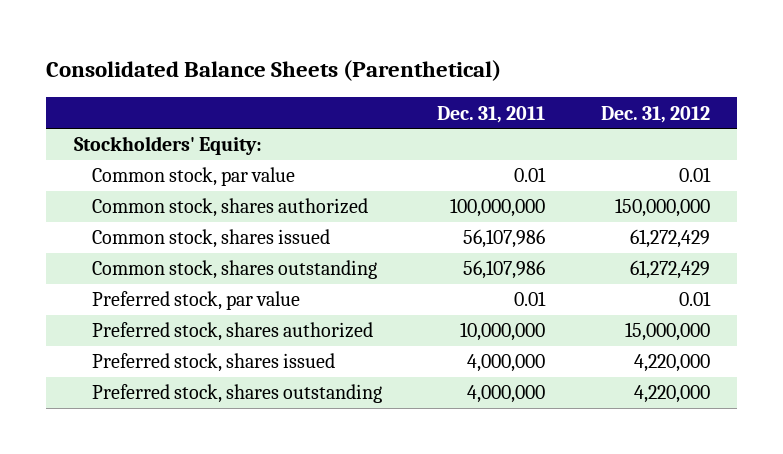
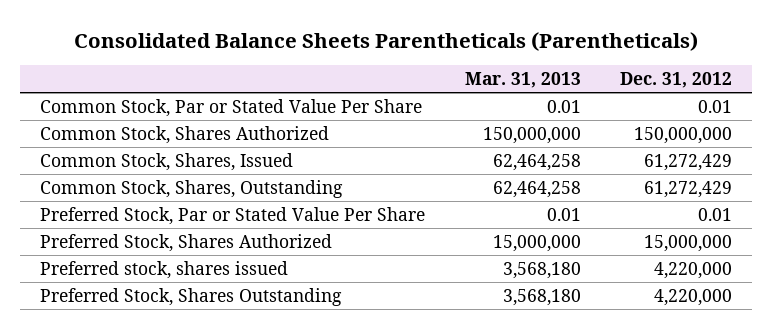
- Consolidated Balance Sheets (Parenthetical)
+ Consolidated Balance Sheets Parentheticals (Parentheticals)
- | Dec. 31, 2011 | Dec. 31, 2012
+ | Mar. 31, 2013 | Dec. 31, 2012
- Stockholders' Equity:
- Common stock, par value | 0.01 | 0.01
- Common stock, shares authorized | 100,000,000 | 150,000,000
- Common stock, shares issued | 56,107,986 | 61,272,429
- Common stock, shares outstanding | 56,107,986 | 61,272,429
- Preferred stock, par value | 0.01 | 0.01
- Preferred stock, shares authorized | 10,000,000 | 15,000,000
+ Common Stock, Par or Stated Value Per Share | 0.01 | 0.01
+ Common Stock, Shares Authorized | 150,000,000 | 150,000,000
+ Common Stock, Shares, Issued | 62,464,258 | 61,272,429
+ Common Stock, Shares, Outstanding | 62,464,258 | 61,272,429
+ Preferred Stock, Par or Stated Value Per Share | 0.01 | 0.01
+ Preferred Stock, Shares Authorized | 15,000,000 | 15,000,000
- Preferred stock, shares outstanding | 4,000,000 | 4,220,000
+ Preferred Stock, Shares Outstanding | 3,568,180 | 4,220,000

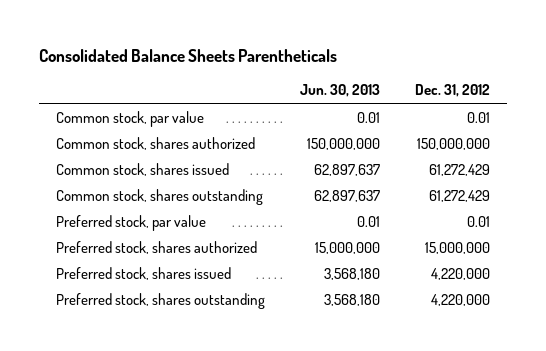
- Consolidated Balance Sheets Parentheticals (Parentheticals)
+ Consolidated Balance Sheets Parentheticals
- | Mar. 31, 2013 | Dec. 31, 2012
+ | Jun. 30, 2013 | Dec. 31, 2012
- Common Stock, Par or Stated Value Per Share | 0.01 | 0.01
- Common Stock, Shares Authorized | 150,000,000 | 150,000,000
- Common Stock, Shares, Issued | 62,464,258 | 61,272,429
- Common Stock, Shares, Outstanding | 62,464,258 | 61,272,429
- Preferred Stock, Par or Stated Value Per Share | 0.01 | 0.01
- Preferred Stock, Shares Authorized | 15,000,000 | 15,000,000
+ Common stock, par value | 0.01 | 0.01
+ Common stock, shares authorized | 150,000,000 | 150,000,000
+ Common stock, shares issued | 62,897,637 | 61,272,429
+ Common stock, shares outstanding | 62,897,637 | 61,272,429
+ Preferred stock, par value | 0.01 | 0.01
+ Preferred stock, shares authorized | 15,000,000 | 15,000,000
- Preferred Stock, Shares Outstanding | 3,568,180 | 4,220,000
+ Preferred stock, shares outstanding | 3,568,180 | 4,220,000

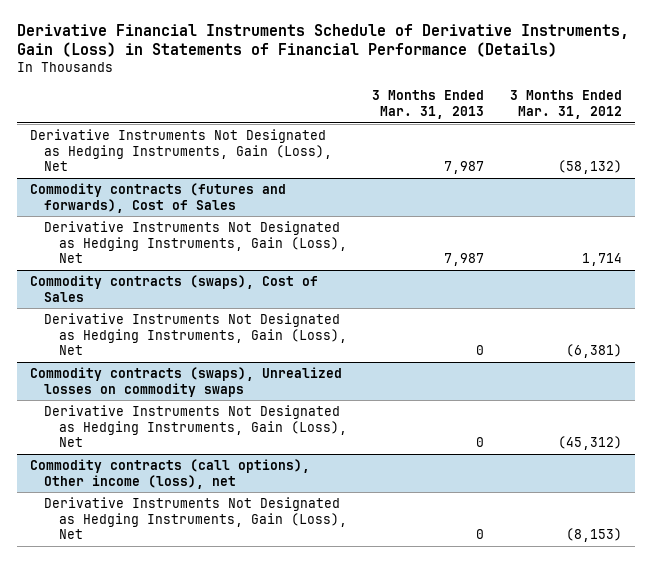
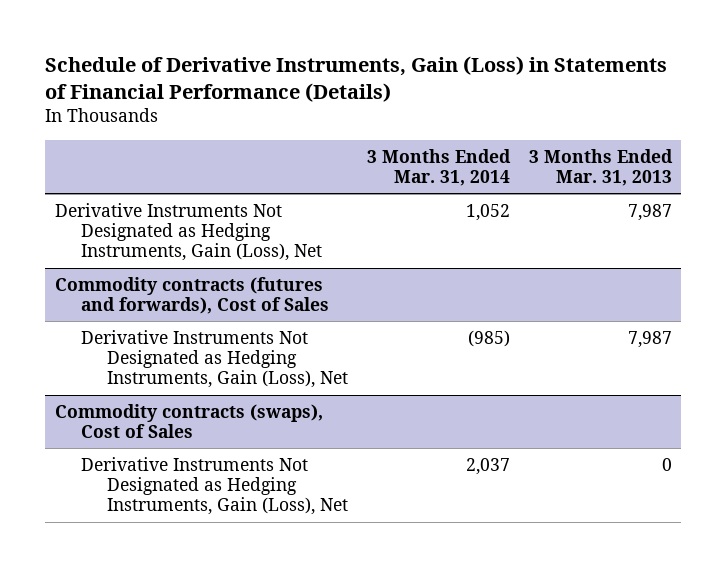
- Derivative Financial Instruments Schedule of Derivative Instruments, Gain (Loss) in Statements of Financial Performance (Details)
+ Schedule of Derivative Instruments, Gain (Loss) in Statements of Financial Performance (Details)
- | 3 Months Ended Mar. 31, 2013 | 3 Months Ended Mar. 31, 2012
+ | 3 Months Ended Mar. 31, 2014 | 3 Months Ended Mar. 31, 2013
- Commodity contracts (swaps), Unrealized losses on commodity swaps
- Derivative Instruments Not Designated as Hedging Instruments, Gain (Loss), Net | 0 | (45,312)
- Commodity contracts (call options), Other income (loss), net
- Derivative Instruments Not Designated as Hedging Instruments, Gain (Loss), Net | 0 | (8,153)

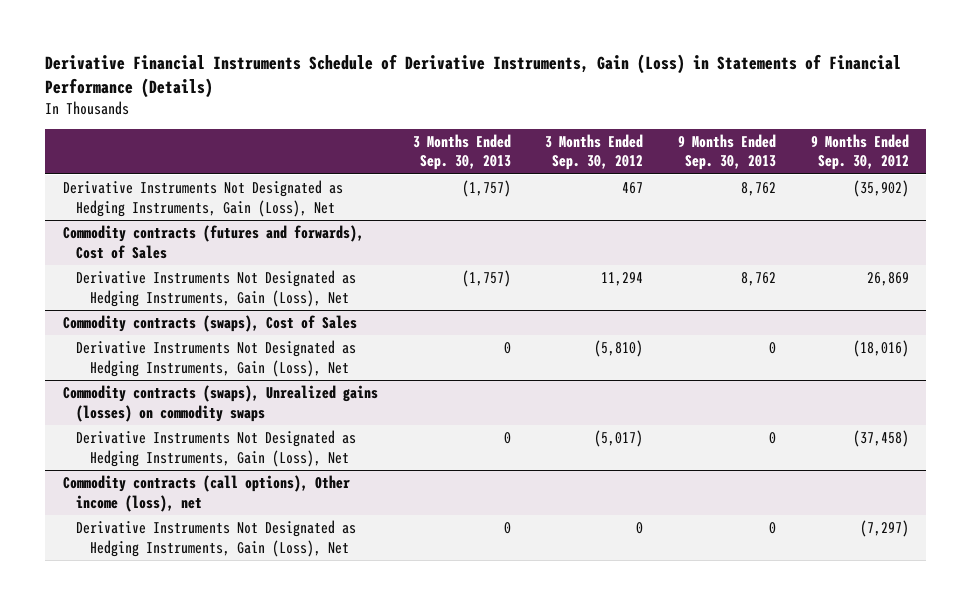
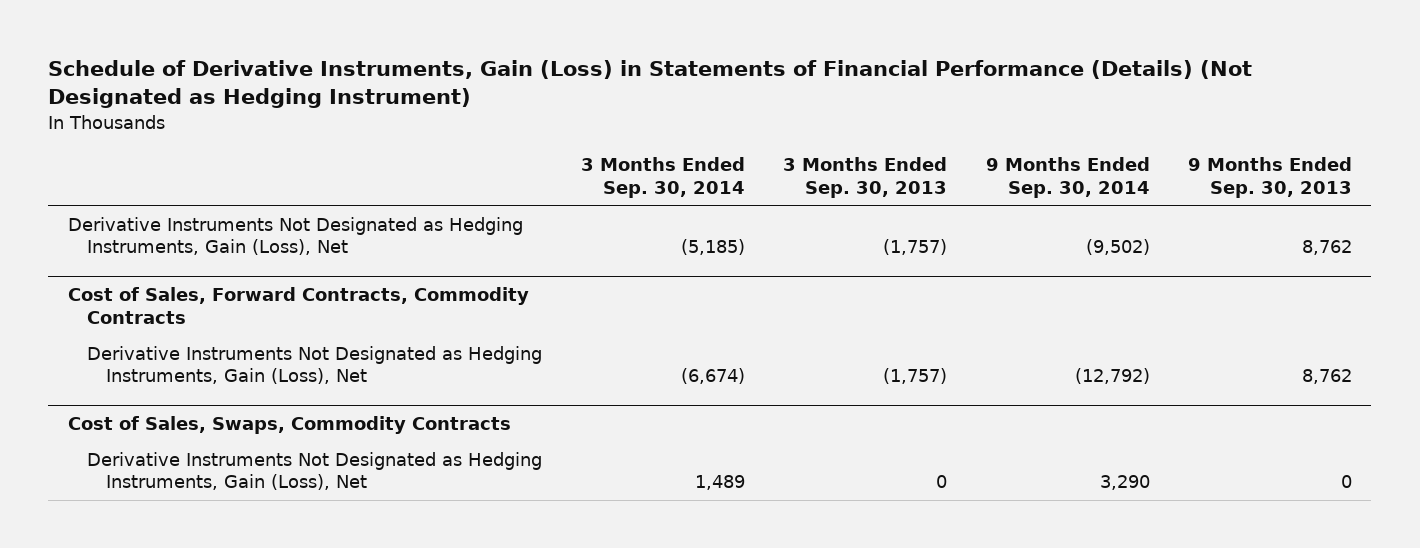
- Derivative Financial Instruments Schedule of Derivative Instruments, Gain (Loss) in Statements of Financial Performance (Details)
+ Schedule of Derivative Instruments, Gain (Loss) in Statements of Financial Performance (Details) (Not Designated as Hedging Instrument)
- | 3 Months Ended Sep. 30, 2013 | 3 Months Ended Sep. 30, 2012 | 9 Months Ended Sep. 30, 2013 | 9 Months Ended Sep. 30, 2012
+ | 3 Months Ended Sep. 30, 2014 | 3 Months Ended Sep. 30, 2013 | 9 Months Ended Sep. 30, 2014 | 9 Months Ended Sep. 30, 2013
- Commodity contracts (futures and forwards), Cost of Sales
+ Cost of Sales, Forward Contracts, Commodity Contracts
- Commodity contracts (swaps), Cost of Sales
- Derivative Instruments Not Designated as Hedging Instruments, Gain (Loss), Net | 0 | (5,810) | 0 | (18,016)
- Commodity contracts (swaps), Unrealized gains (losses) on commodity swaps
- Derivative Instruments Not Designated as Hedging Instruments, Gain (Loss), Net | 0 | (5,017) | 0 | (37,458)
- Commodity contracts (call options), Other income (loss), net
+ Cost of Sales, Swaps, Commodity Contracts

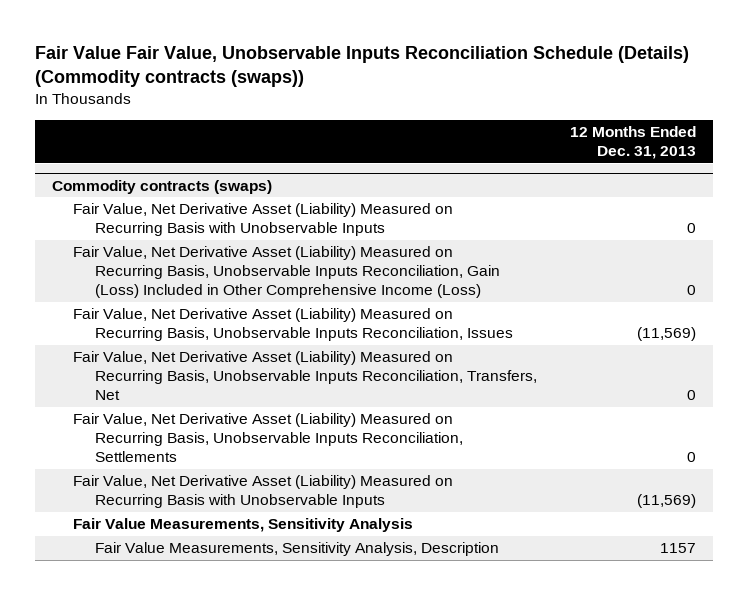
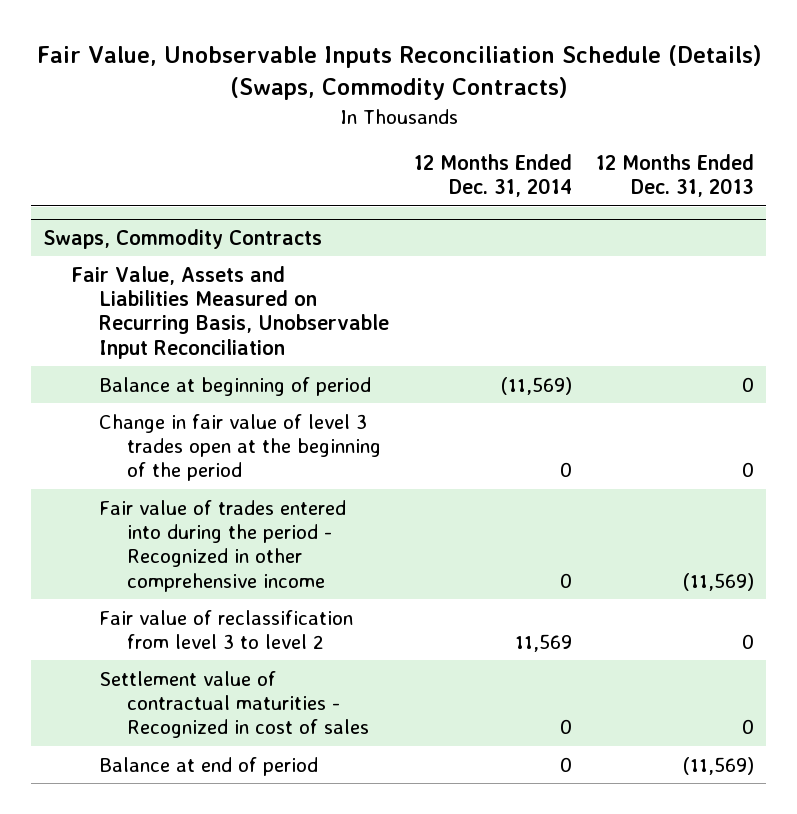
- Fair Value Fair Value, Unobservable Inputs Reconciliation Schedule (Details) (Commodity contracts (swaps))
+ Fair Value, Unobservable Inputs Reconciliation Schedule (Details) (Swaps, Commodity Contracts)
- | 12 Months Ended Dec. 31, 2013
+ | 12 Months Ended Dec. 31, 2014 | 12 Months Ended Dec. 31, 2013
- Commodity contracts (swaps)
- Fair Value, Net Derivative Asset (Liability) Measured on Recurring Basis with Unobservable Inputs | 0
- Fair Value, Net Derivative Asset (Liability) Measured on Recurring Basis, Unobservable Inputs Reconciliation, Gain (Loss) Included in Other Comprehensive Income (Loss) | 0
- Fair Value, Net Derivative Asset (Liability) Measured on Recurring Basis, Unobservable Inputs Reconciliation, Issues | (11,569)
- Fair Value, Net Derivative Asset (Liability) Measured on Recurring Basis, Unobservable Inputs Reconciliation, Transfers, Net | 0
- Fair Value, Net Derivative Asset (Liability) Measured on Recurring Basis, Unobservable Inputs Reconciliation, Settlements | 0
- Fair Value, Net Derivative Asset (Liability) Measured on Recurring Basis with Unobservable Inputs | (11,569)
- Fair Value Measurements, Sensitivity Analysis
- Fair Value Measurements, Sensitivity Analysis, Description | 1157
+ Swaps, Commodity Contracts
+ Fair Value, Assets and Liabilities Measured on Recurring Basis, Unobservable Input Reconciliation
+ Balance at beginning of period | (11,569) | 0
+ Change in fair value of level 3 trades open at the beginning of the period | 0 | 0
+ Fair value of trades entered into during the period - Recognized in other comprehensive income | 0 | (11,569)
+ Fair value of reclassification from level 3 to level 2 | 11,569 | 0
+ Settlement value of contractual maturities - Recognized in cost of sales | 0 | 0
+ Balance at end of period | 0 | (11,569)

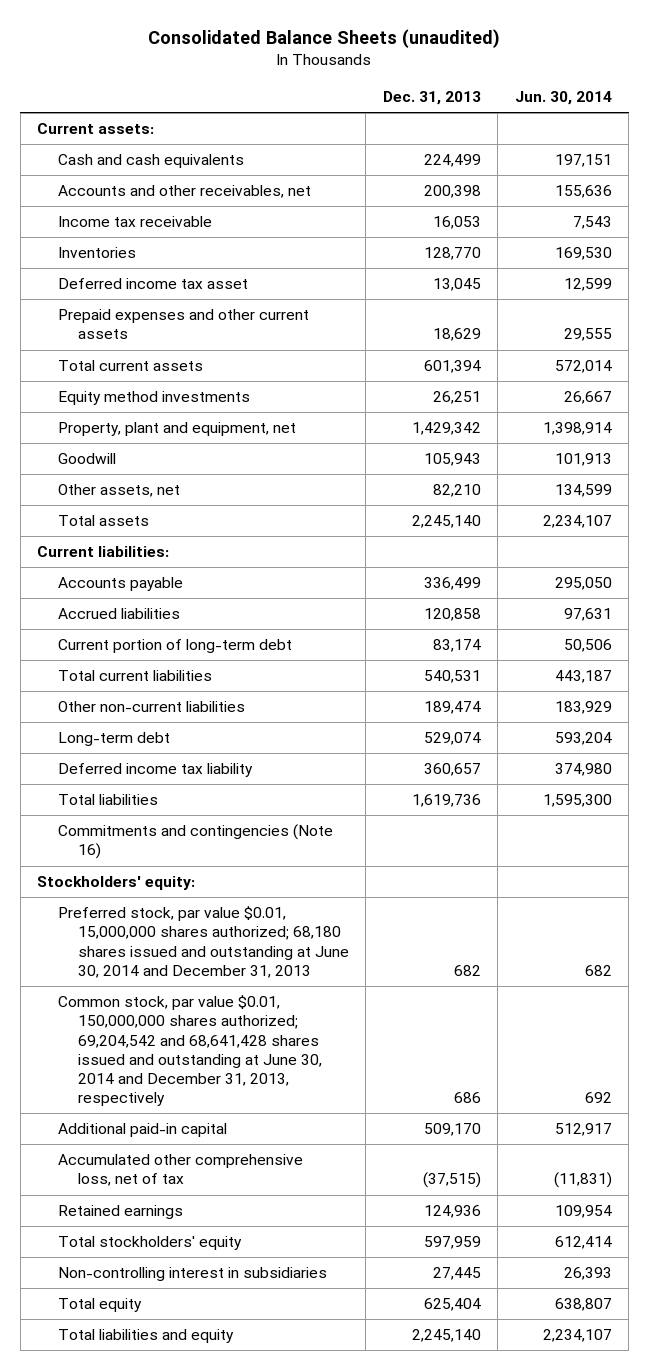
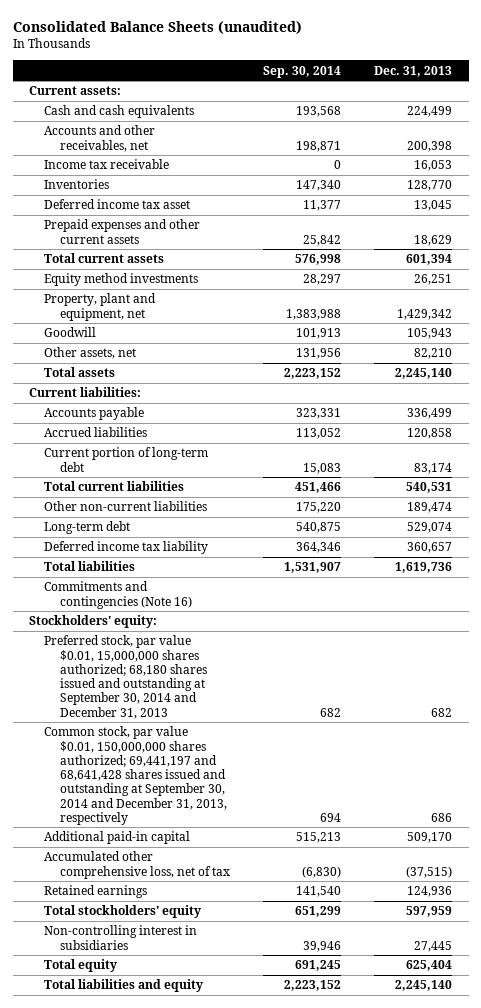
- | Dec. 31, 2013 | Jun. 30, 2014
+ | Sep. 30, 2014 | Dec. 31, 2013
- Preferred stock, par value $0.01, 15,000,000 shares authorized; 68,180 shares issued and outstanding at June 30, 2014 and December 31, 2013 | 682 | 682
- Common stock, par value $0.01, 150,000,000 shares authorized; 69,204,542 and 68,641,428 shares issued and outstanding at June 30, 2014 and December 31, 2013, respectively | 686 | 692
+ Preferred stock, par value $0.01, 15,000,000 shares authorized; 68,180 shares issued and outstanding at September 30, 2014 and December 31, 2013 | 682 | 682
+ Common stock, par value $0.01, 150,000,000 shares authorized; 69,441,197 and 68,641,428 shares issued and outstanding at September 30, 2014 and December 31, 2013, respectively | 694 | 686

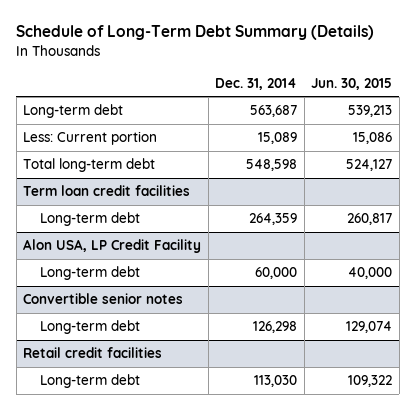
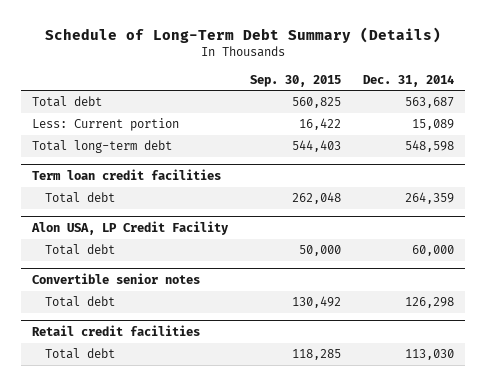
- | Dec. 31, 2014 | Jun. 30, 2015
+ | Sep. 30, 2015 | Dec. 31, 2014
- Long-term debt | 563,687 | 539,213
+ Total debt | 560,825 | 563,687
@ Term loan credit facilities
- Long-term debt | 264,359 | 260,817
+ Total debt | 262,048 | 264,359
@ Alon USA, LP Credit Facility
- Long-term debt | 60,000 | 40,000
+ Total debt | 50,000 | 60,000
@ Convertible senior notes
- Long-term debt | 126,298 | 129,074
+ Total debt | 130,492 | 126,298
@ Retail credit facilities
- Long-term debt | 113,030 | 109,322
+ Total debt | 118,285 | 113,030

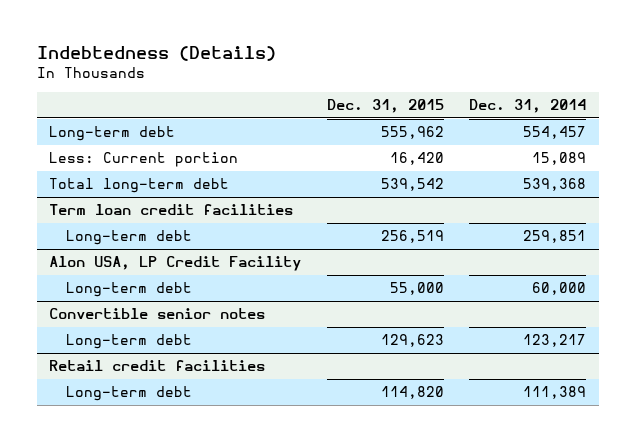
- Schedule of Long-Term Debt Summary (Details)
+ Indebtedness (Details)
- | Sep. 30, 2015 | Dec. 31, 2014
+ | Dec. 31, 2015 | Dec. 31, 2014
- Total debt | 560,825 | 563,687
+ Long-term debt | 555,962 | 554,457
- Total long-term debt | 544,403 | 548,598
+ Total long-term debt | 539,542 | 539,368
@ Term loan credit facilities
- Total debt | 262,048 | 264,359
+ Long-term debt | 256,519 | 259,851
@ Alon USA, LP Credit Facility
- Total debt | 50,000 | 60,000
+ Long-term debt | 55,000 | 60,000
@ Convertible senior notes
- Total debt | 130,492 | 126,298
+ Long-term debt | 129,623 | 123,217
@ Retail credit facilities
- Total debt | 118,285 | 113,030
+ Long-term debt | 114,820 | 111,389

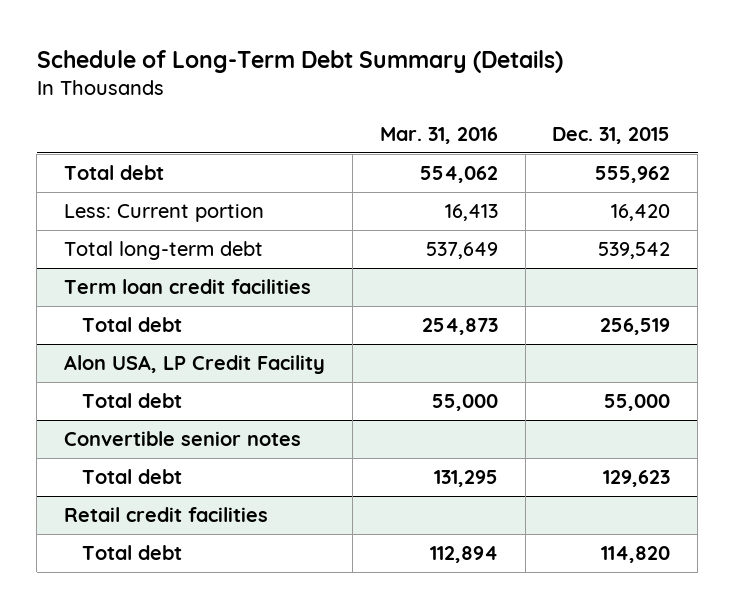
- Indebtedness (Details)
+ Schedule of Long-Term Debt Summary (Details)
- | Dec. 31, 2015 | Dec. 31, 2014
+ | Mar. 31, 2016 | Dec. 31, 2015
- Long-term debt | 555,962 | 554,457
+ Total debt | 554,062 | 555,962
@ Term loan credit facilities
- Long-term debt | 256,519 | 259,851
+ Total debt | 254,873 | 256,519
@ Alon USA, LP Credit Facility
- Long-term debt | 55,000 | 60,000
+ Total debt | 55,000 | 55,000
@ Convertible senior notes
- Long-term debt | 129,623 | 123,217
+ Total debt | 131,295 | 129,623
@ Retail credit facilities
- Long-term debt | 114,820 | 111,389
+ Total debt | 112,894 | 114,820

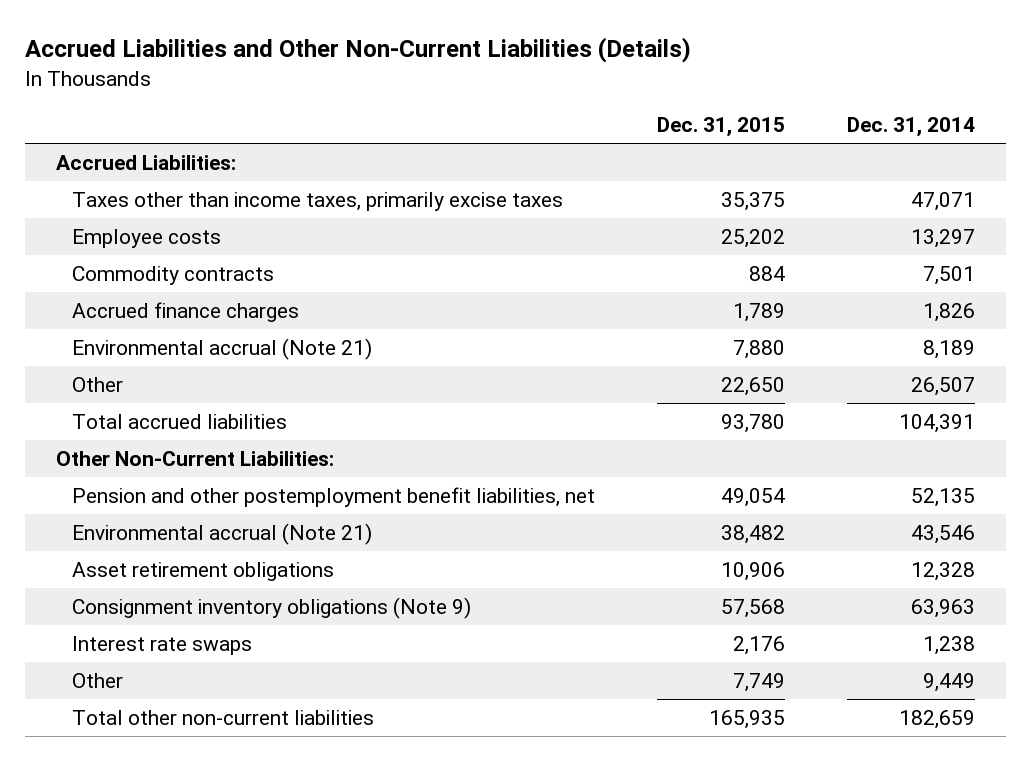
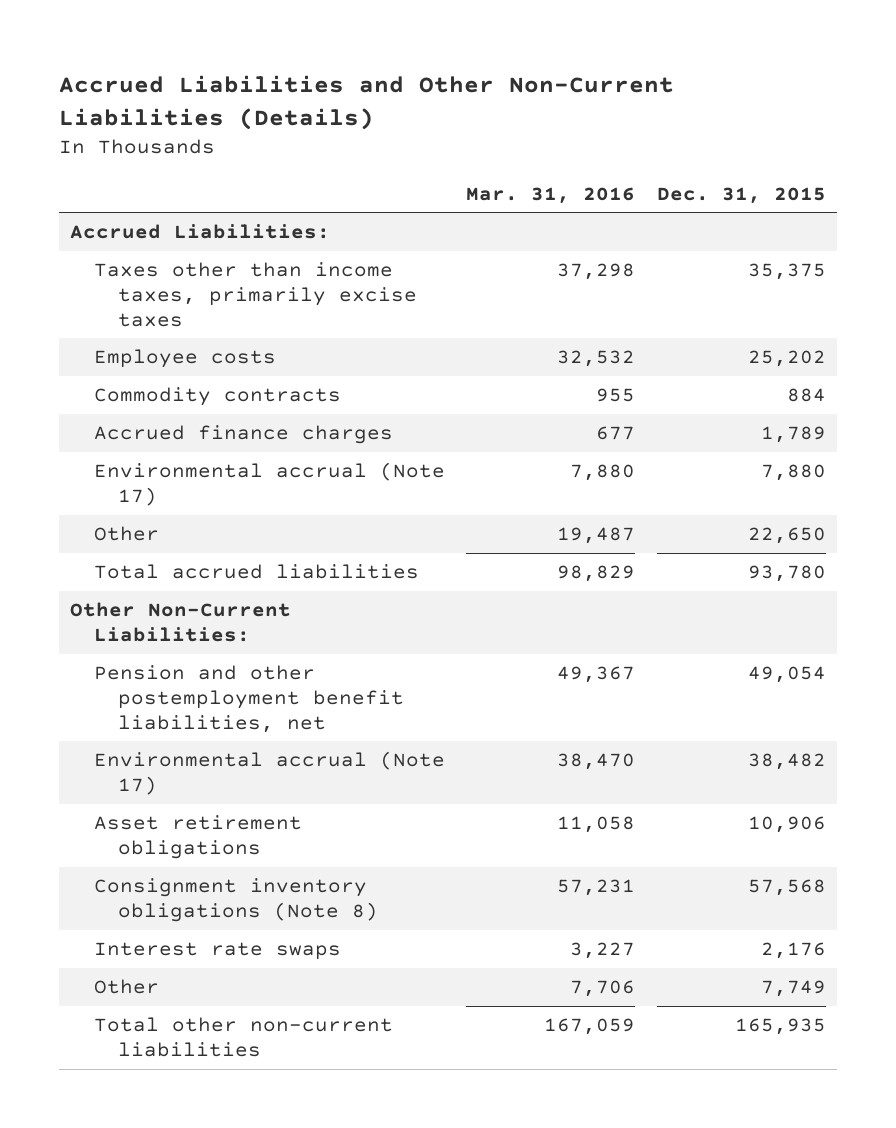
- | Dec. 31, 2015 | Dec. 31, 2014
+ | Mar. 31, 2016 | Dec. 31, 2015
- Environmental accrual (Note 21) | 7,880 | 8,189
+ Environmental accrual (Note 17) | 7,880 | 7,880
- Environmental accrual (Note 21) | 38,482 | 43,546
+ Environmental accrual (Note 17) | 38,470 | 38,482
- Consignment inventory obligations (Note 9) | 57,568 | 63,963
+ Consignment inventory obligations (Note 8) | 57,231 | 57,568

